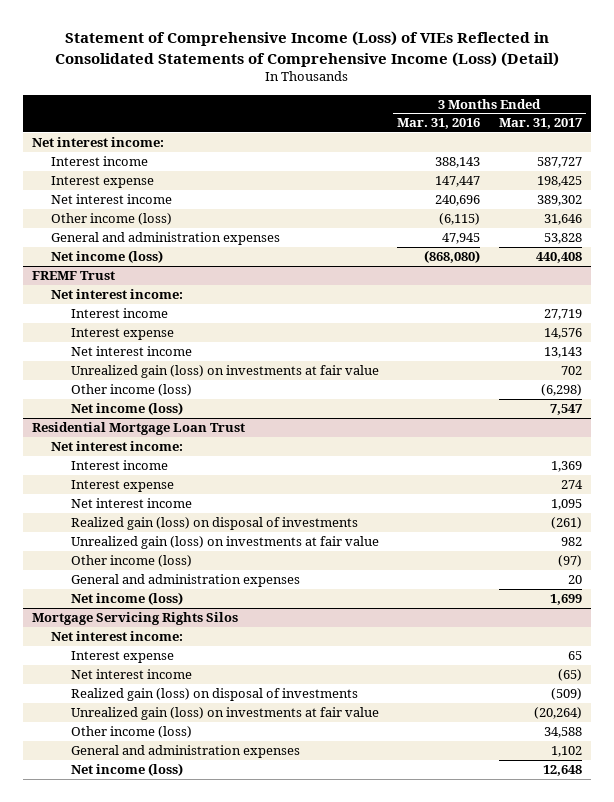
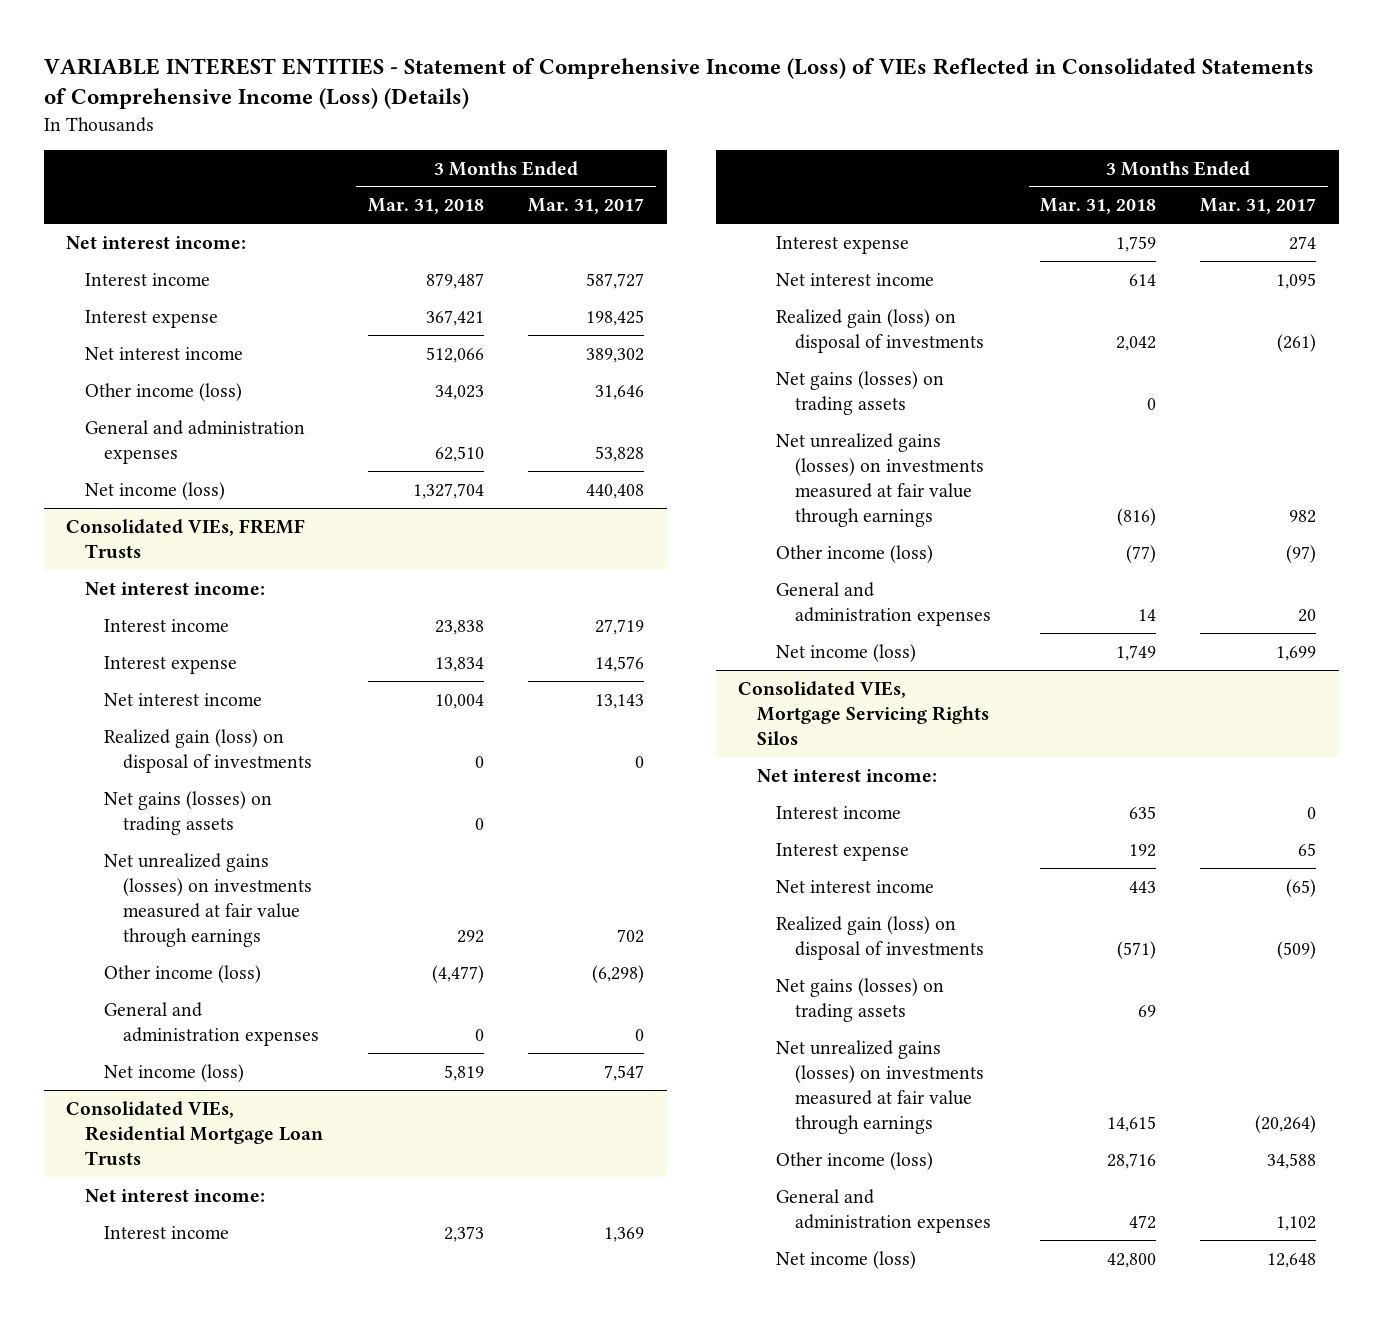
- Statement of Comprehensive Income (Loss) of VIEs Reflected in Consolidated Statements of Comprehensive Income (Loss) (Detail)
+ VARIABLE INTEREST ENTITIES - Statement of Comprehensive Income (Loss) of VIEs Reflected in Consolidated Statements of Comprehensive Income (Loss) (Details)
- | 3 Months Ended Mar. 31, 2016 | 3 Months Ended Mar. 31, 2017
+ | 3 Months Ended Mar. 31, 2018 | 3 Months Ended Mar. 31, 2017
- FREMF Trust
+ Consolidated VIEs, FREMF Trusts
- Unrealized gain (loss) on investments at fair value | | 702
+ Realized gain (loss) on disposal of investments | 0 | 0
+ Net gains (losses) on trading assets | 0 |
+ Net unrealized gains (losses) on investments measured at fair value through earnings | 292 | 702
+ General and administration expenses | 0 | 0
- Residential Mortgage Loan Trust
+ Consolidated VIEs, Residential Mortgage Loan Trusts
- Unrealized gain (loss) on investments at fair value | | 982
+ Net gains (losses) on trading assets | 0 |
+ Net unrealized gains (losses) on investments measured at fair value through earnings | (816) | 982
- Mortgage Servicing Rights Silos
+ Consolidated VIEs, Mortgage Servicing Rights Silos
+ Interest income | 635 | 0
- Unrealized gain (loss) on investments at fair value | | (20,264)
+ Net gains (losses) on trading assets | 69 |
+ Net unrealized gains (losses) on investments measured at fair value through earnings | 14,615 | (20,264)

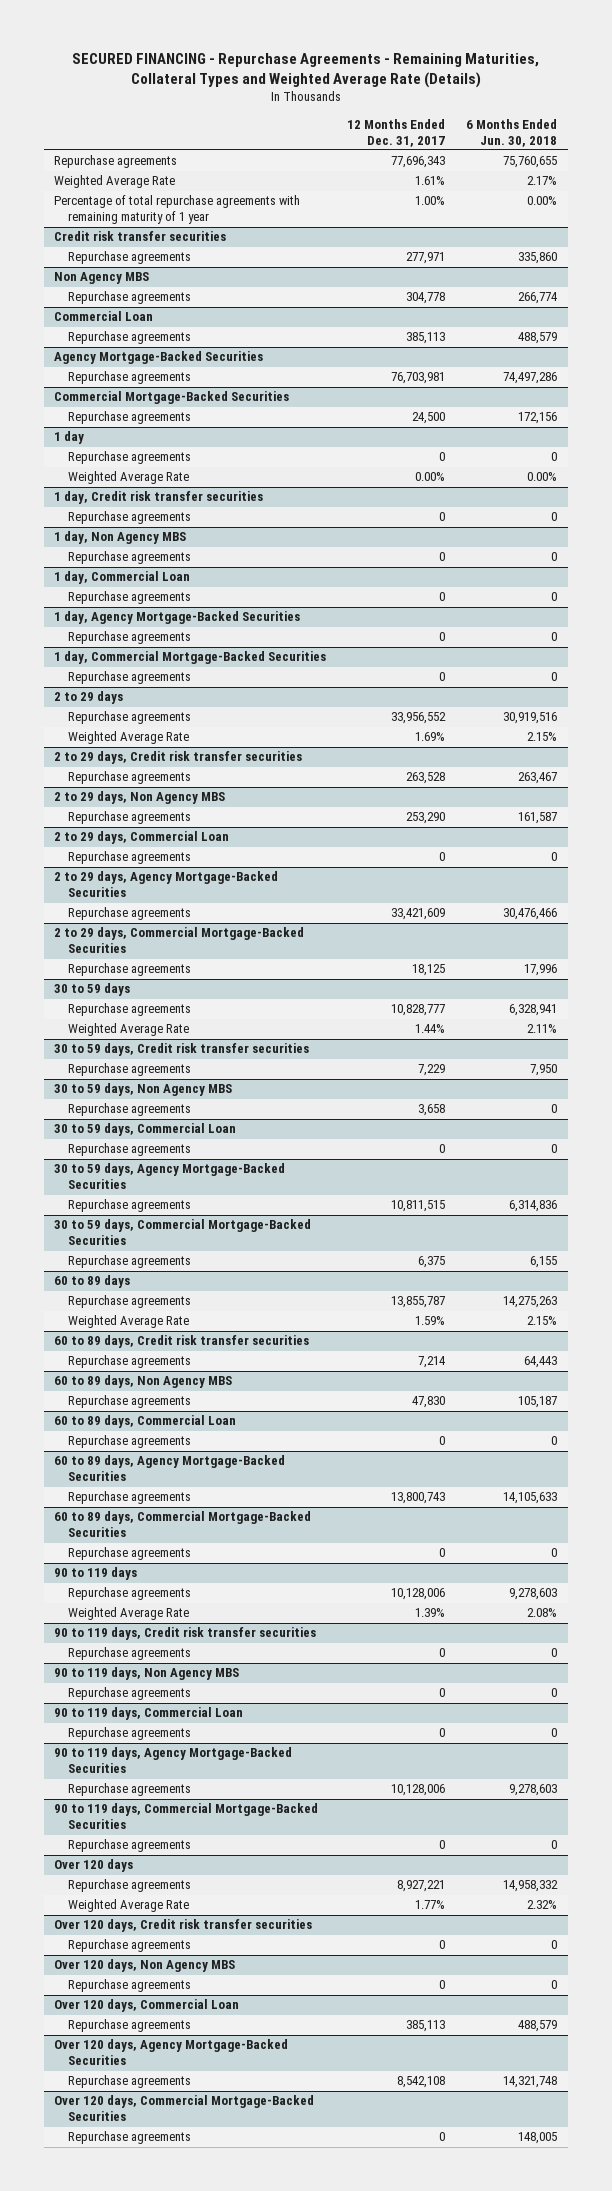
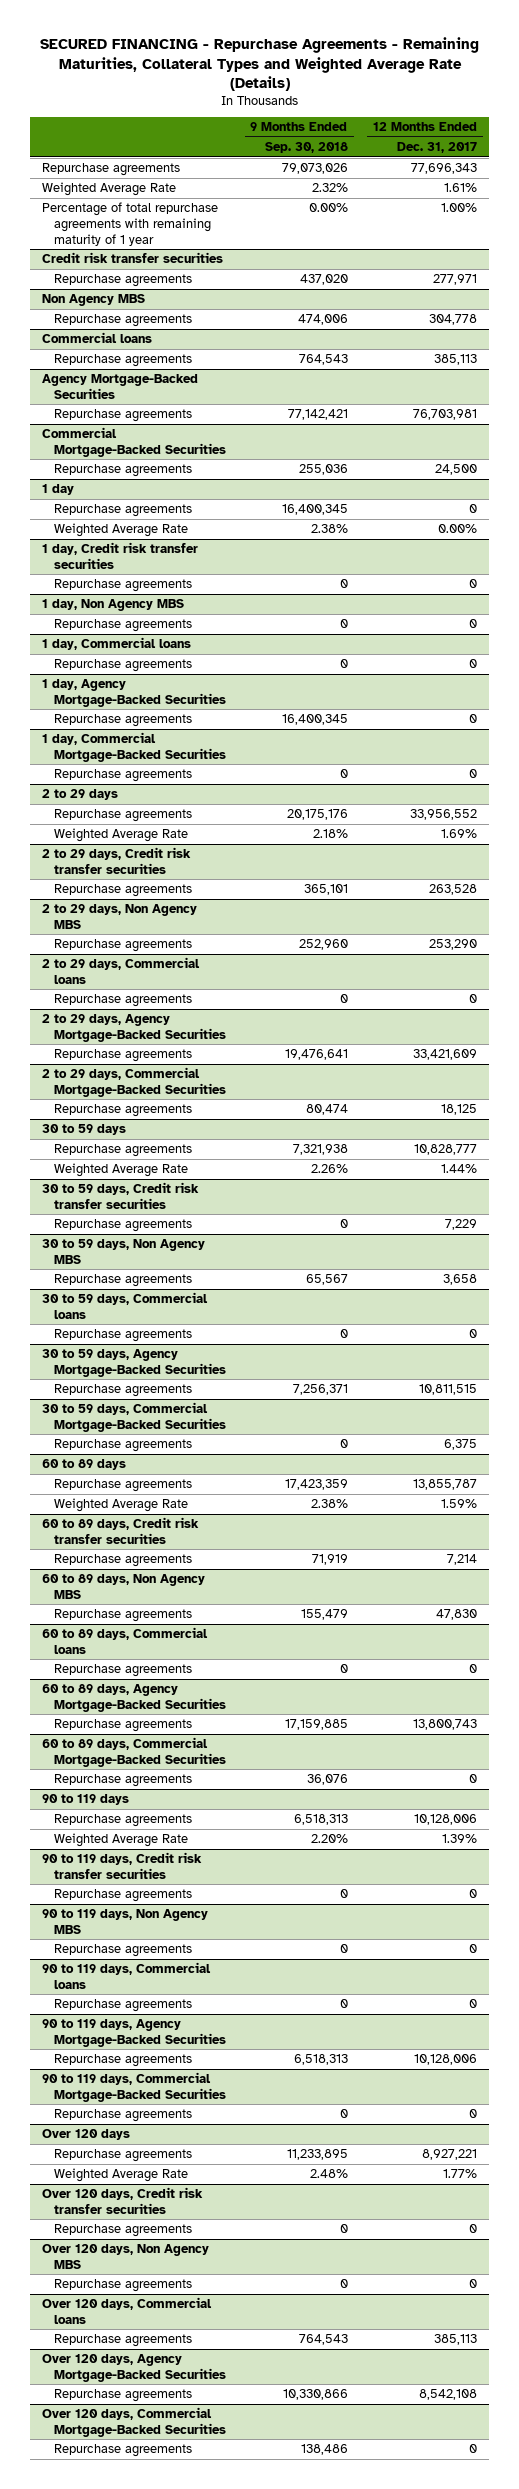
- | 12 Months Ended Dec. 31, 2017 | 6 Months Ended Jun. 30, 2018
+ | 9 Months Ended Sep. 30, 2018 | 12 Months Ended Dec. 31, 2017
- Commercial Loan
+ Commercial loans
- 1 day, Commercial Loan
+ 1 day, Commercial loans
- 2 to 29 days, Commercial Loan
+ 2 to 29 days, Commercial loans
- 30 to 59 days, Commercial Loan
+ 30 to 59 days, Commercial loans
- 60 to 89 days, Commercial Loan
+ 60 to 89 days, Commercial loans
- 90 to 119 days, Commercial Loan
+ 90 to 119 days, Commercial loans
- Over 120 days, Commercial Loan
+ Over 120 days, Commercial loans

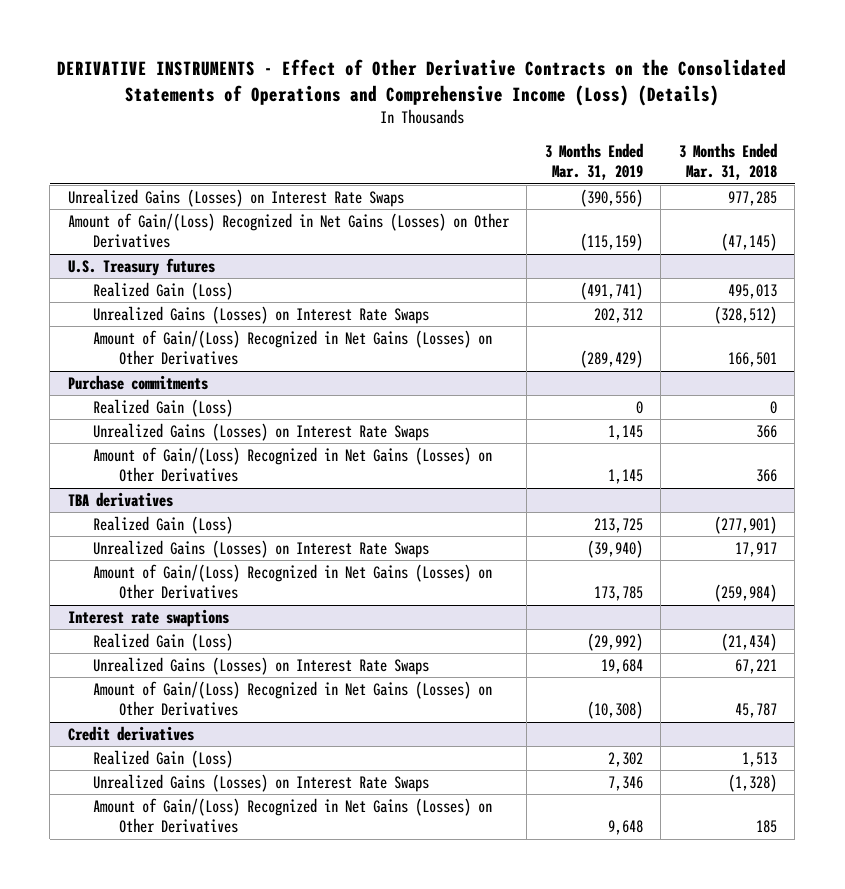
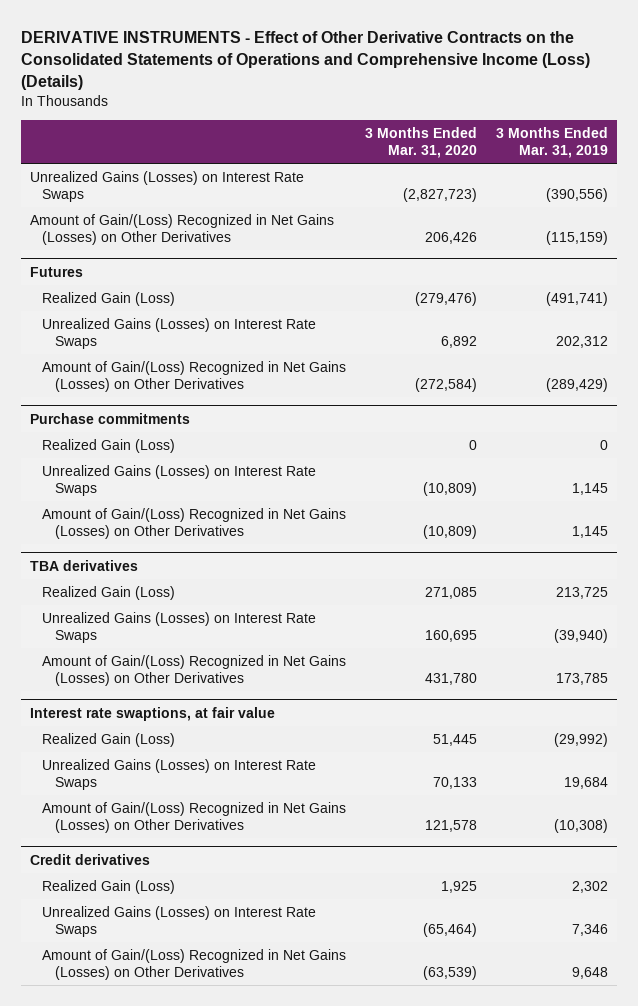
- | 3 Months Ended Mar. 31, 2019 | 3 Months Ended Mar. 31, 2018
+ | 3 Months Ended Mar. 31, 2020 | 3 Months Ended Mar. 31, 2019
- U.S. Treasury futures
+ Futures
- Interest rate swaptions
+ Interest rate swaptions, at fair value

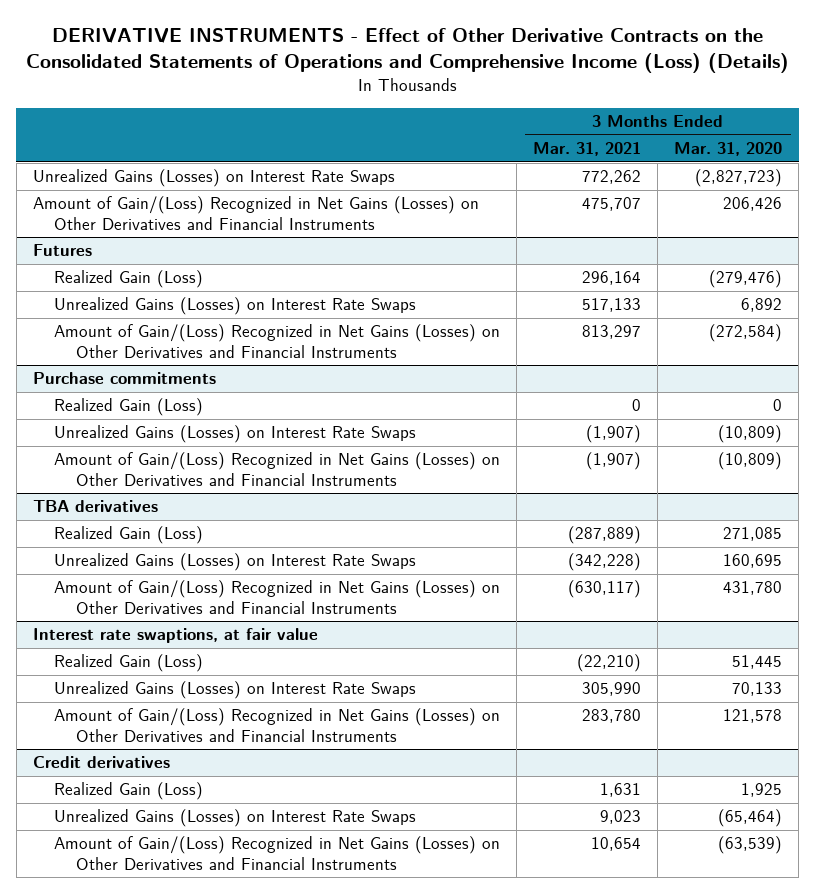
- | 3 Months Ended Mar. 31, 2020 | 3 Months Ended Mar. 31, 2019
+ | 3 Months Ended Mar. 31, 2021 | 3 Months Ended Mar. 31, 2020
- Amount of Gain/(Loss) Recognized in Net Gains (Losses) on Other Derivatives | 206,426 | (115,159)
+ Amount of Gain/(Loss) Recognized in Net Gains (Losses) on Other Derivatives and Financial Instruments | 475,707 | 206,426
@ Futures
- Amount of Gain/(Loss) Recognized in Net Gains (Losses) on Other Derivatives | (272,584) | (289,429)
+ Amount of Gain/(Loss) Recognized in Net Gains (Losses) on Other Derivatives and Financial Instruments | 813,297 | (272,584)
@ Purchase commitments
- Amount of Gain/(Loss) Recognized in Net Gains (Losses) on Other Derivatives | (10,809) | 1,145
+ Amount of Gain/(Loss) Recognized in Net Gains (Losses) on Other Derivatives and Financial Instruments | (1,907) | (10,809)
@ TBA derivatives
- Amount of Gain/(Loss) Recognized in Net Gains (Losses) on Other Derivatives | 431,780 | 173,785
+ Amount of Gain/(Loss) Recognized in Net Gains (Losses) on Other Derivatives and Financial Instruments | (630,117) | 431,780
@ Interest rate swaptions, at fair value
- Amount of Gain/(Loss) Recognized in Net Gains (Losses) on Other Derivatives | 121,578 | (10,308)
+ Amount of Gain/(Loss) Recognized in Net Gains (Losses) on Other Derivatives and Financial Instruments | 283,780 | 121,578
@ Credit derivatives
- Amount of Gain/(Loss) Recognized in Net Gains (Losses) on Other Derivatives | (63,539) | 9,648
+ Amount of Gain/(Loss) Recognized in Net Gains (Losses) on Other Derivatives and Financial Instruments | 10,654 | (63,539)

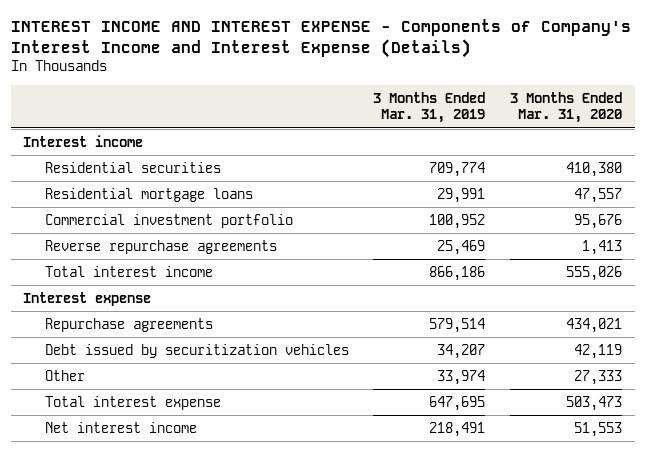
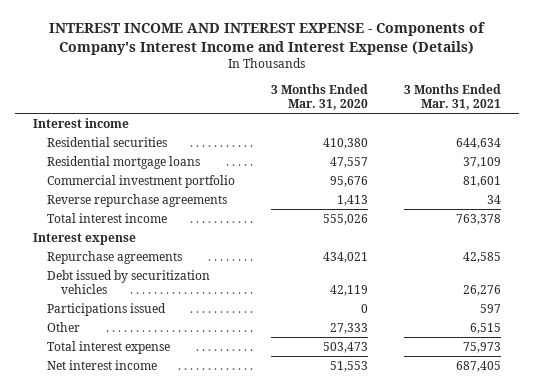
- | 3 Months Ended Mar. 31, 2019 | 3 Months Ended Mar. 31, 2020
+ | 3 Months Ended Mar. 31, 2020 | 3 Months Ended Mar. 31, 2021
+ Participations issued | 0 | 597

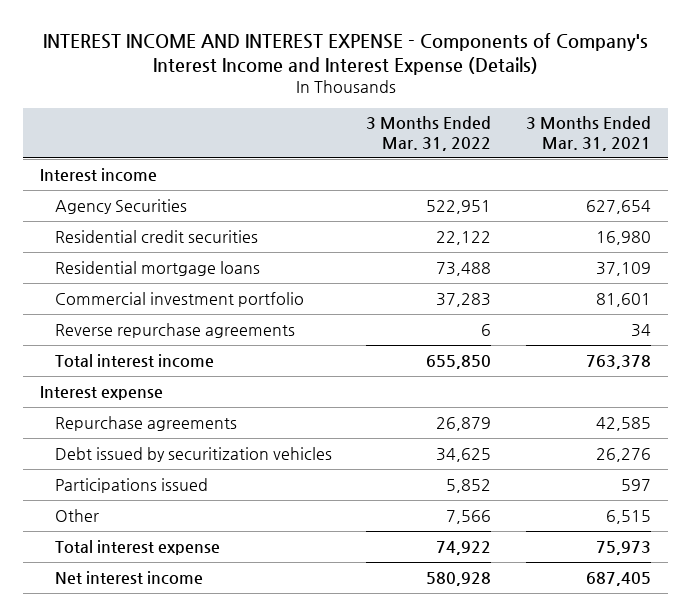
- | 3 Months Ended Mar. 31, 2020 | 3 Months Ended Mar. 31, 2021
+ | 3 Months Ended Mar. 31, 2022 | 3 Months Ended Mar. 31, 2021
- Residential securities | 410,380 | 644,634
+ Agency Securities | 522,951 | 627,654
+ Residential credit securities | 22,122 | 16,980

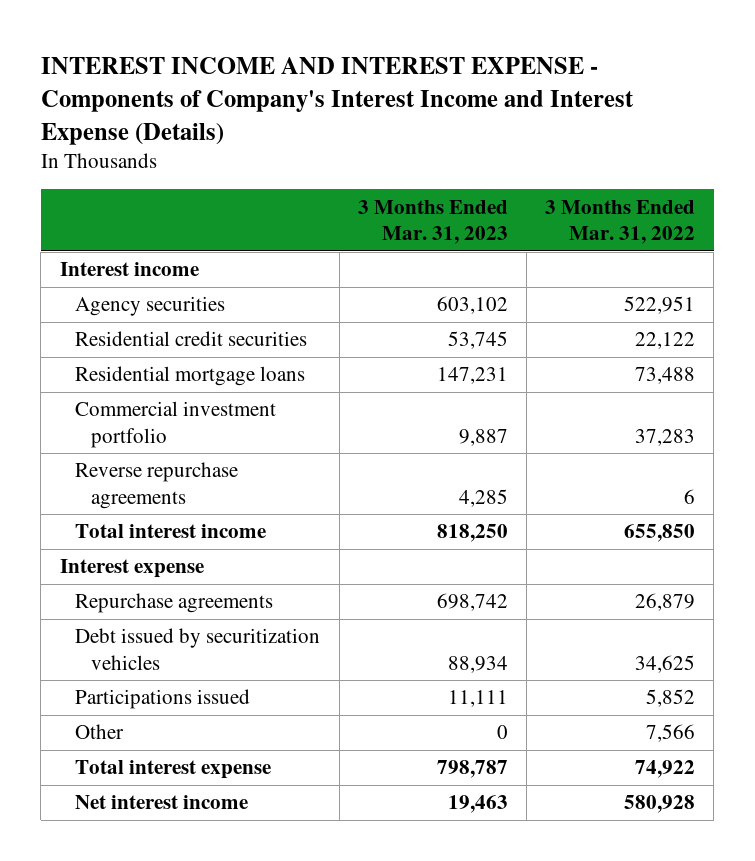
- | 3 Months Ended Mar. 31, 2022 | 3 Months Ended Mar. 31, 2021
+ | 3 Months Ended Mar. 31, 2023 | 3 Months Ended Mar. 31, 2022
- Agency Securities | 522,951 | 627,654
+ Agency securities | 603,102 | 522,951

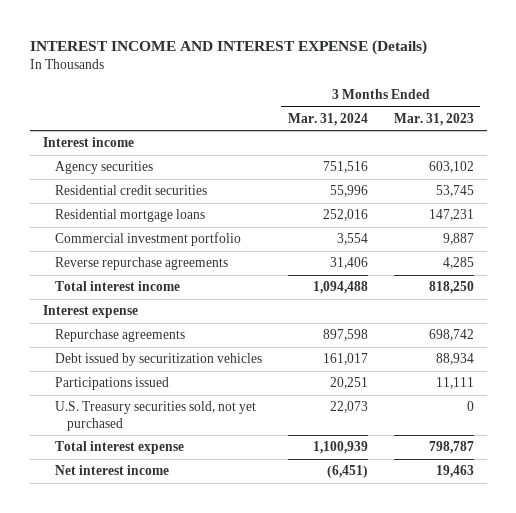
- INTEREST INCOME AND INTEREST EXPENSE - Components of Company's Interest Income and Interest Expense (Details)
+ INTEREST INCOME AND INTEREST EXPENSE (Details)
- | 3 Months Ended Mar. 31, 2023 | 3 Months Ended Mar. 31, 2022
+ | 3 Months Ended Mar. 31, 2024 | 3 Months Ended Mar. 31, 2023
- Other | 0 | 7,566
+ U.S. Treasury securities sold, not yet purchased | 22,073 | 0

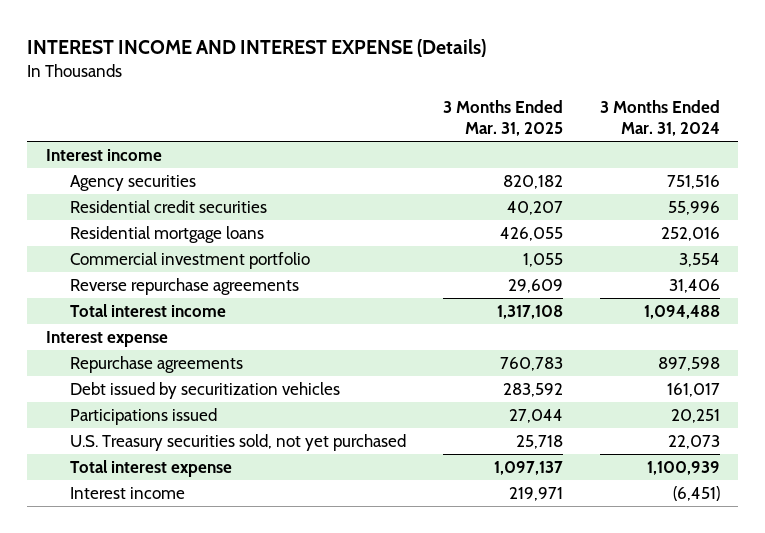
- | 3 Months Ended Mar. 31, 2024 | 3 Months Ended Mar. 31, 2023
+ | 3 Months Ended Mar. 31, 2025 | 3 Months Ended Mar. 31, 2024
- Net interest income | (6,451) | 19,463
+ Interest income | 219,971 | (6,451)

